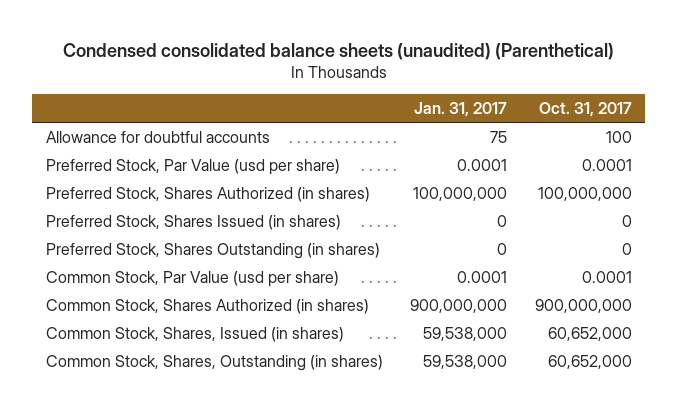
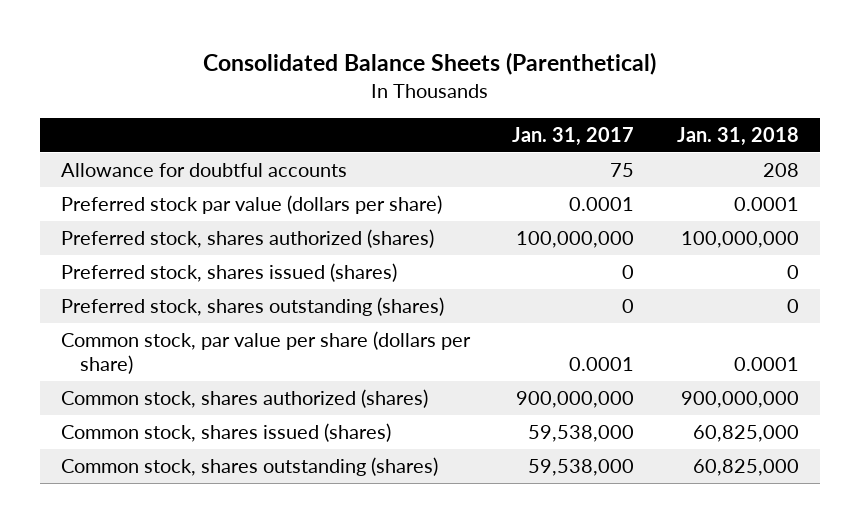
- Condensed consolidated balance sheets (unaudited) (Parenthetical)
+ Consolidated Balance Sheets (Parenthetical)
- | Jan. 31, 2017 | Oct. 31, 2017
+ | Jan. 31, 2017 | Jan. 31, 2018
- Preferred Stock, Par Value (usd per share) | 0.0001 | 0.0001
- Preferred Stock, Shares Authorized (in shares) | 100,000,000 | 100,000,000
- Preferred Stock, Shares Issued (in shares) | 0 | 0
- Preferred Stock, Shares Outstanding (in shares) | 0 | 0
- Common Stock, Par Value (usd per share) | 0.0001 | 0.0001
- Common Stock, Shares Authorized (in shares) | 900,000,000 | 900,000,000
- Common Stock, Shares, Issued (in shares) | 59,538,000 | 60,652,000
- Common Stock, Shares, Outstanding (in shares) | 59,538,000 | 60,652,000
+ Preferred stock par value (dollars per share) | 0.0001 | 0.0001
+ Preferred stock, shares authorized (shares) | 100,000,000 | 100,000,000
+ Preferred stock, shares issued (shares) | 0 | 0
+ Preferred stock, shares outstanding (shares) | 0 | 0
+ Common stock, par value per share (dollars per share) | 0.0001 | 0.0001
+ Common stock, shares authorized (shares) | 900,000,000 | 900,000,000
+ Common stock, shares issued (shares) | 59,538,000 | 60,825,000
+ Common stock, shares outstanding (shares) | 59,538,000 | 60,825,000

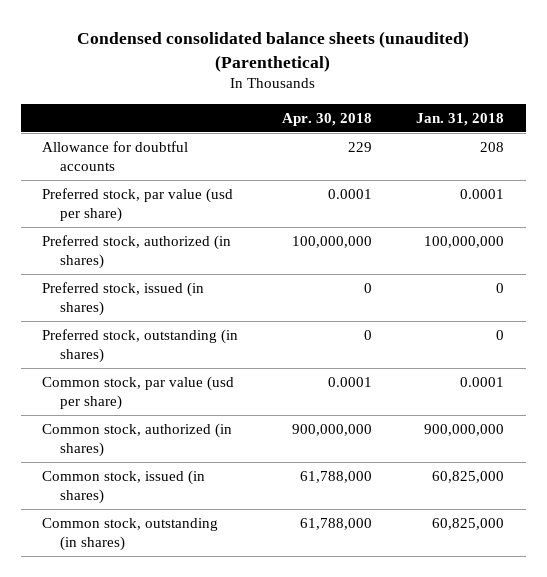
- Consolidated Balance Sheets (Parenthetical)
+ Condensed consolidated balance sheets (unaudited) (Parenthetical)
- | Jan. 31, 2017 | Jan. 31, 2018
+ | Apr. 30, 2018 | Jan. 31, 2018
- Preferred stock par value (dollars per share) | 0.0001 | 0.0001
- Preferred stock, shares authorized (shares) | 100,000,000 | 100,000,000
- Preferred stock, shares issued (shares) | 0 | 0
- Preferred stock, shares outstanding (shares) | 0 | 0
- Common stock, par value per share (dollars per share) | 0.0001 | 0.0001
- Common stock, shares authorized (shares) | 900,000,000 | 900,000,000
- Common stock, shares issued (shares) | 59,538,000 | 60,825,000
- Common stock, shares outstanding (shares) | 59,538,000 | 60,825,000
+ Preferred stock, par value (usd per share) | 0.0001 | 0.0001
+ Preferred stock, authorized (in shares) | 100,000,000 | 100,000,000
+ Preferred stock, issued (in shares) | 0 | 0
+ Preferred stock, outstanding (in shares) | 0 | 0
+ Common stock, par value (usd per share) | 0.0001 | 0.0001
+ Common stock, authorized (in shares) | 900,000,000 | 900,000,000
+ Common stock, issued (in shares) | 61,788,000 | 60,825,000
+ Common stock, outstanding (in shares) | 61,788,000 | 60,825,000

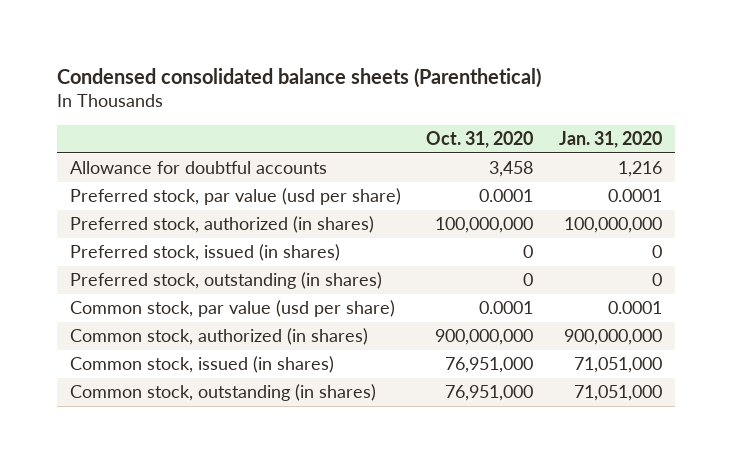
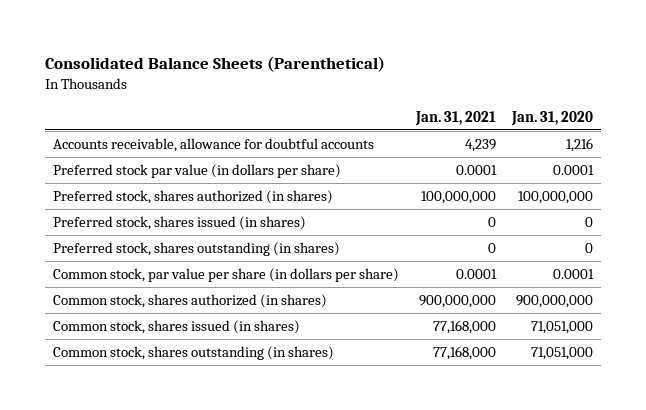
- Condensed consolidated balance sheets (Parenthetical)
+ Consolidated Balance Sheets (Parenthetical)
- | Oct. 31, 2020 | Jan. 31, 2020
+ | Jan. 31, 2021 | Jan. 31, 2020
- Allowance for doubtful accounts | 3,458 | 1,216
- Preferred stock, par value (usd per share) | 0.0001 | 0.0001
- Preferred stock, authorized (in shares) | 100,000,000 | 100,000,000
- Preferred stock, issued (in shares) | 0 | 0
- Preferred stock, outstanding (in shares) | 0 | 0
- Common stock, par value (usd per share) | 0.0001 | 0.0001
- Common stock, authorized (in shares) | 900,000,000 | 900,000,000
- Common stock, issued (in shares) | 76,951,000 | 71,051,000
- Common stock, outstanding (in shares) | 76,951,000 | 71,051,000
+ Accounts receivable, allowance for doubtful accounts | 4,239 | 1,216
+ Preferred stock par value (in dollars per share) | 0.0001 | 0.0001
+ Preferred stock, shares authorized (in shares) | 100,000,000 | 100,000,000
+ Preferred stock, shares issued (in shares) | 0 | 0
+ Preferred stock, shares outstanding (in shares) | 0 | 0
+ Common stock, par value per share (in dollars per share) | 0.0001 | 0.0001
+ Common stock, shares authorized (in shares) | 900,000,000 | 900,000,000
+ Common stock, shares issued (in shares) | 77,168,000 | 71,051,000
+ Common stock, shares outstanding (in shares) | 77,168,000 | 71,051,000

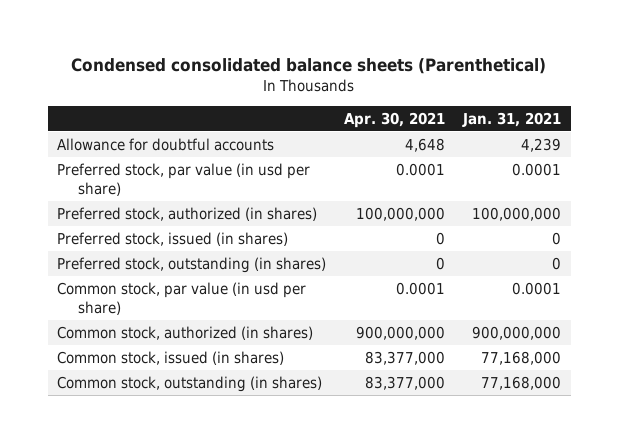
- Consolidated Balance Sheets (Parenthetical)
+ Condensed consolidated balance sheets (Parenthetical)
- | Jan. 31, 2021 | Jan. 31, 2020
+ | Apr. 30, 2021 | Jan. 31, 2021
- Accounts receivable, allowance for doubtful accounts | 4,239 | 1,216
- Preferred stock par value (in dollars per share) | 0.0001 | 0.0001
- Preferred stock, shares authorized (in shares) | 100,000,000 | 100,000,000
- Preferred stock, shares issued (in shares) | 0 | 0
- Preferred stock, shares outstanding (in shares) | 0 | 0
- Common stock, par value per share (in dollars per share) | 0.0001 | 0.0001
- Common stock, shares authorized (in shares) | 900,000,000 | 900,000,000
- Common stock, shares issued (in shares) | 77,168,000 | 71,051,000
- Common stock, shares outstanding (in shares) | 77,168,000 | 71,051,000
+ Allowance for doubtful accounts | 4,648 | 4,239
+ Preferred stock, par value (in usd per share) | 0.0001 | 0.0001
+ Preferred stock, authorized (in shares) | 100,000,000 | 100,000,000
+ Preferred stock, issued (in shares) | 0 | 0
+ Preferred stock, outstanding (in shares) | 0 | 0
+ Common stock, par value (in usd per share) | 0.0001 | 0.0001
+ Common stock, authorized (in shares) | 900,000,000 | 900,000,000
+ Common stock, issued (in shares) | 83,377,000 | 77,168,000
+ Common stock, outstanding (in shares) | 83,377,000 | 77,168,000

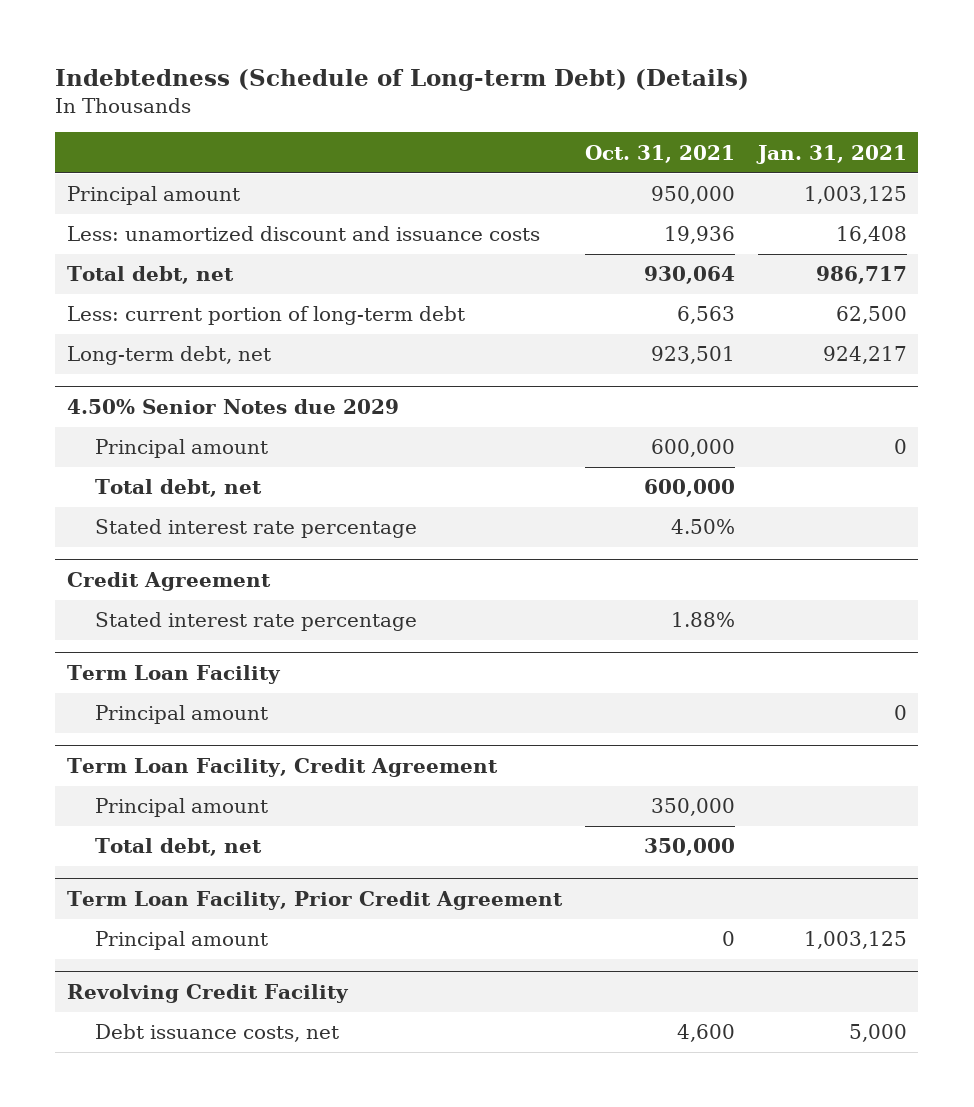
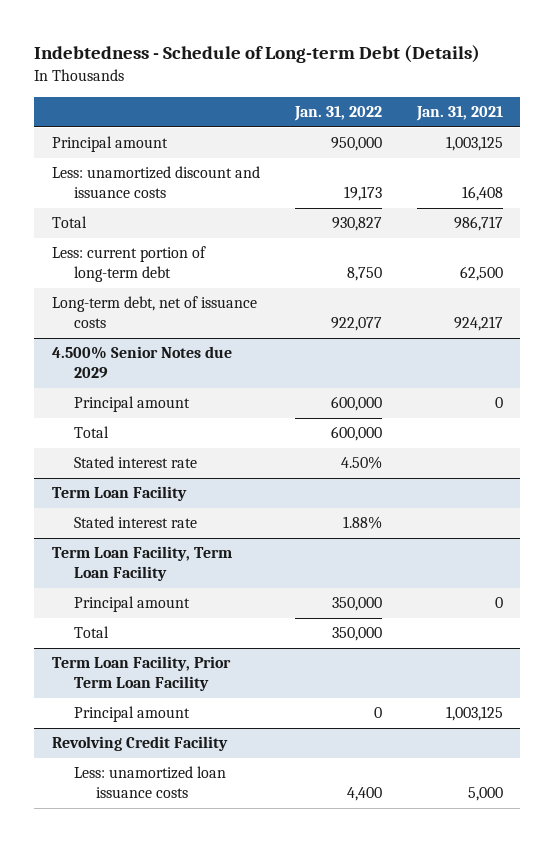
- Indebtedness (Schedule of Long-term Debt) (Details)
+ Indebtedness - Schedule of Long-term Debt (Details)
- | Oct. 31, 2021 | Jan. 31, 2021
+ | Jan. 31, 2022 | Jan. 31, 2021
- Total debt, net | 930,064 | 986,717
+ Total | 930,827 | 986,717
- Long-term debt, net | 923,501 | 924,217
- 4.50% Senior Notes due 2029
+ Long-term debt, net of issuance costs | 922,077 | 924,217
+ 4.500% Senior Notes due 2029
- Total debt, net | 600,000 |
- Stated interest rate percentage | 4.50% |
- Credit Agreement
- Stated interest rate percentage | 1.88% |
+ Total | 600,000 |
+ Stated interest rate | 4.50% |
@ Term Loan Facility
+ Stated interest rate | 1.88% |
+ Term Loan Facility, Term Loan Facility
- Term Loan Facility, Credit Agreement
- Principal amount | 350,000 |
- Total debt, net | 350,000 |
- Term Loan Facility, Prior Credit Agreement
+ Total | 350,000 |
+ Term Loan Facility, Prior Term Loan Facility
@ Revolving Credit Facility
- Debt issuance costs, net | 4,600 | 5,000
+ Less: unamortized loan issuance costs | 4,400 | 5,000

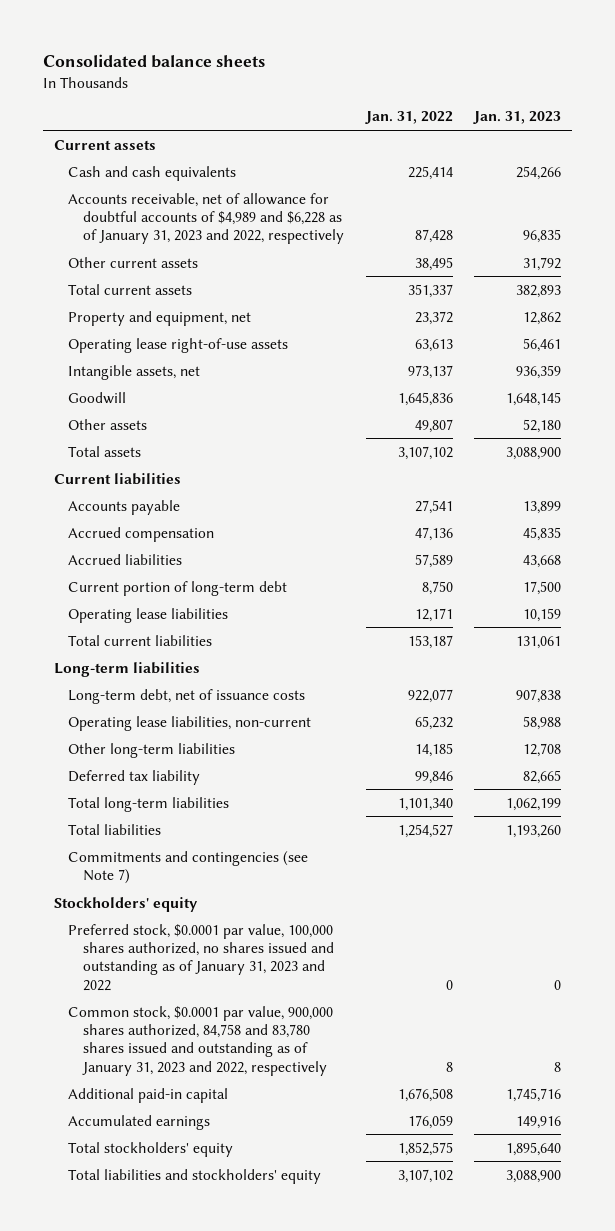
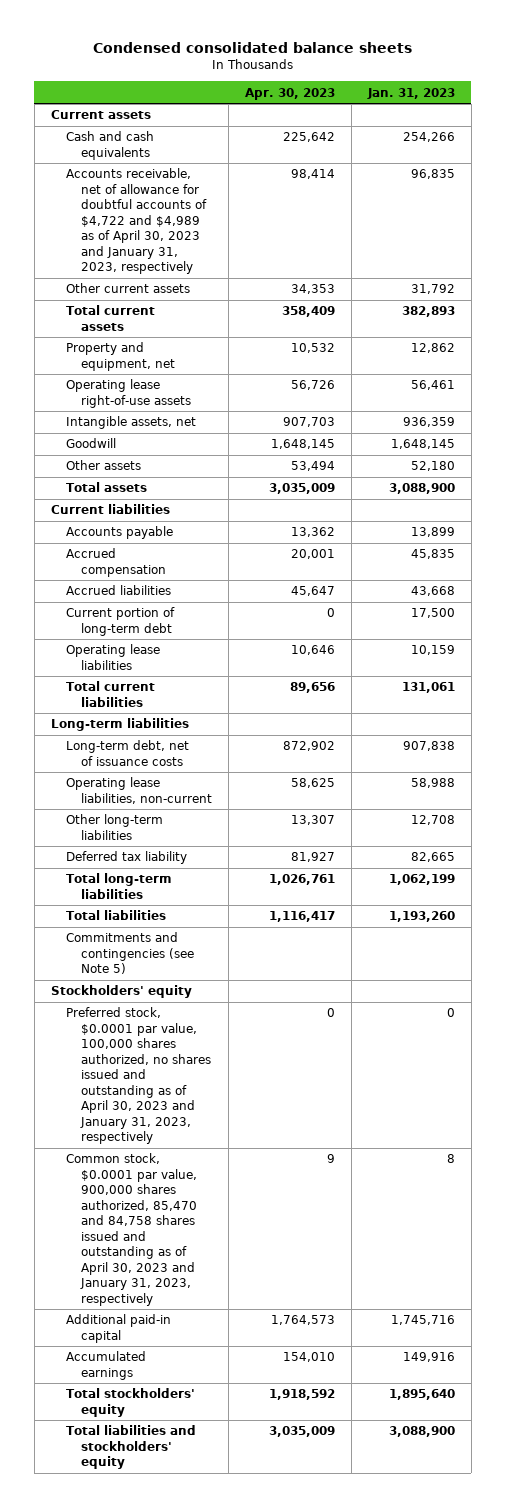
- Consolidated balance sheets
+ Condensed consolidated balance sheets
- | Jan. 31, 2022 | Jan. 31, 2023
+ | Apr. 30, 2023 | Jan. 31, 2023
- Accounts receivable, net of allowance for doubtful accounts of $4,989 and $6,228 as of January 31, 2023 and 2022, respectively | 87,428 | 96,835
+ Accounts receivable, net of allowance for doubtful accounts of $4,722 and $4,989 as of April 30, 2023 and January 31, 2023, respectively | 98,414 | 96,835
- Commitments and contingencies (see Note 7)
+ Commitments and contingencies (see Note 5)
- Preferred stock, $0.0001 par value, 100,000 shares authorized, no shares issued and outstanding as of January 31, 2023 and 2022 | 0 | 0
- Common stock, $0.0001 par value, 900,000 shares authorized, 84,758 and 83,780 shares issued and outstanding as of January 31, 2023 and 2022, respectively | 8 | 8
+ Preferred stock, $0.0001 par value, 100,000 shares authorized, no shares issued and outstanding as of April 30, 2023 and January 31, 2023, respectively | 0 | 0
+ Common stock, $0.0001 par value, 900,000 shares authorized, 85,470 and 84,758 shares issued and outstanding as of April 30, 2023 and January 31, 2023, respectively | 9 | 8

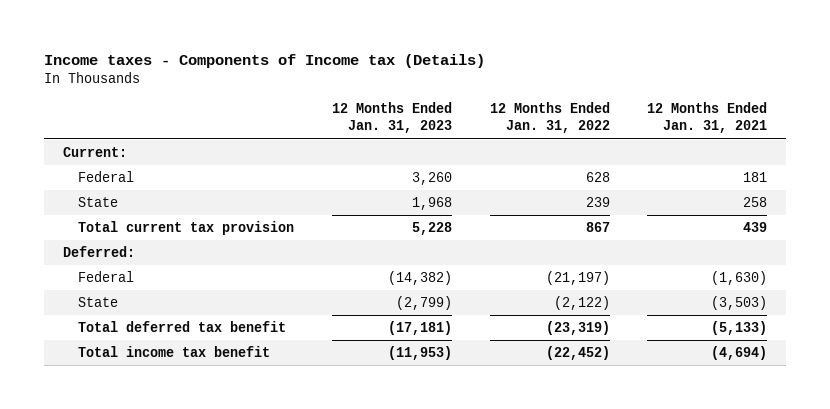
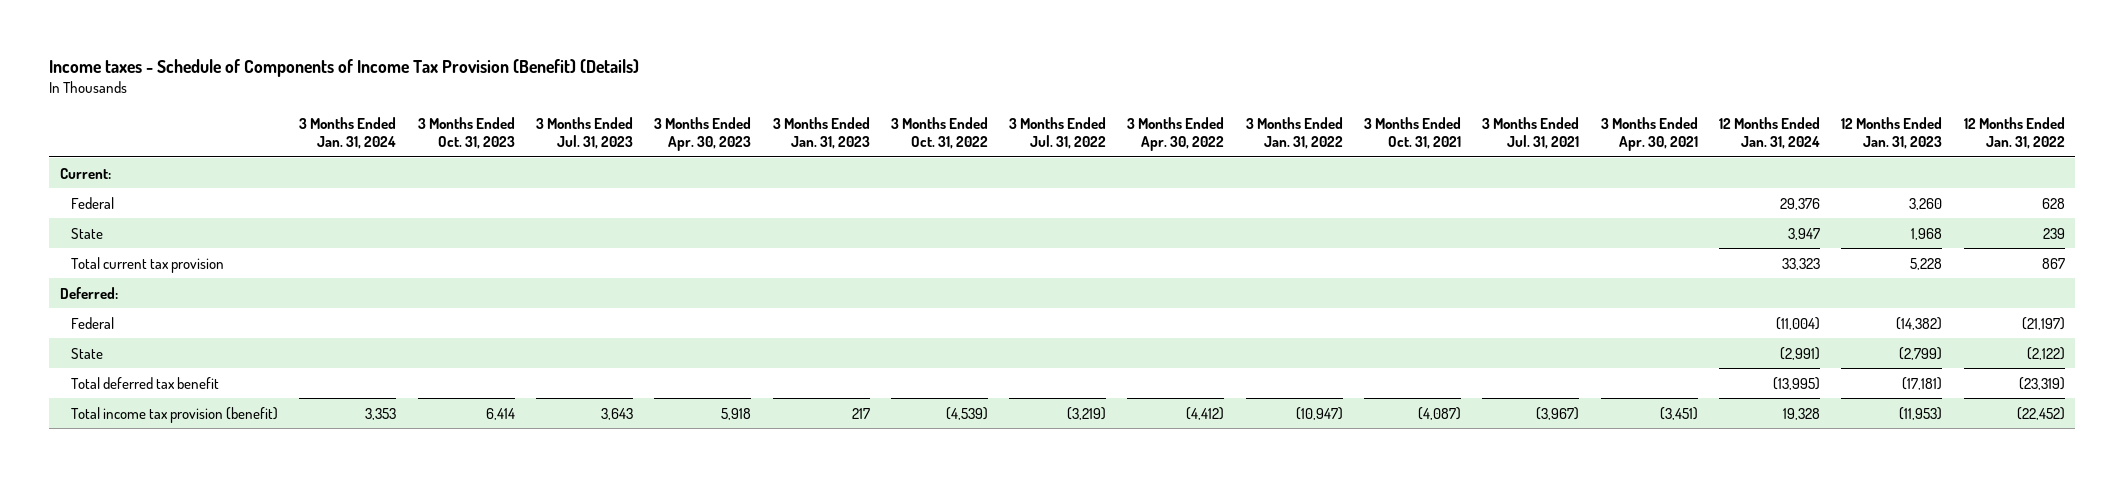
- Income taxes - Components of Income tax (Details)
+ Income taxes - Schedule of Components of Income Tax Provision (Benefit) (Details)
- | 12 Months Ended Jan. 31, 2023 | 12 Months Ended Jan. 31, 2022 | 12 Months Ended Jan. 31, 2021
+ | 3 Months Ended Jan. 31, 2024 | 3 Months Ended Oct. 31, 2023 | 3 Months Ended Jul. 31, 2023 | 3 Months Ended Apr. 30, 2023 | 3 Months Ended Jan. 31, 2023 | 3 Months Ended Oct. 31, 2022 | 3 Months Ended Jul. 31, 2022 | 3 Months Ended Apr. 30, 2022 | 3 Months Ended Jan. 31, 2022 | 3 Months Ended Oct. 31, 2021 | 3 Months Ended Jul. 31, 2021 | 3 Months Ended Apr. 30, 2021 | 12 Months Ended Jan. 31, 2024 | 12 Months Ended Jan. 31, 2023 | 12 Months Ended Jan. 31, 2022
- Total income tax benefit | (11,953) | (22,452) | (4,694)
+ Total income tax provision (benefit) | 3,353 | 6,414 | 3,643 | 5,918 | 217 | (4,539) | (3,219) | (4,412) | (10,947) | (4,087) | (3,967) | (3,451) | 19,328 | (11,953) | (22,452)

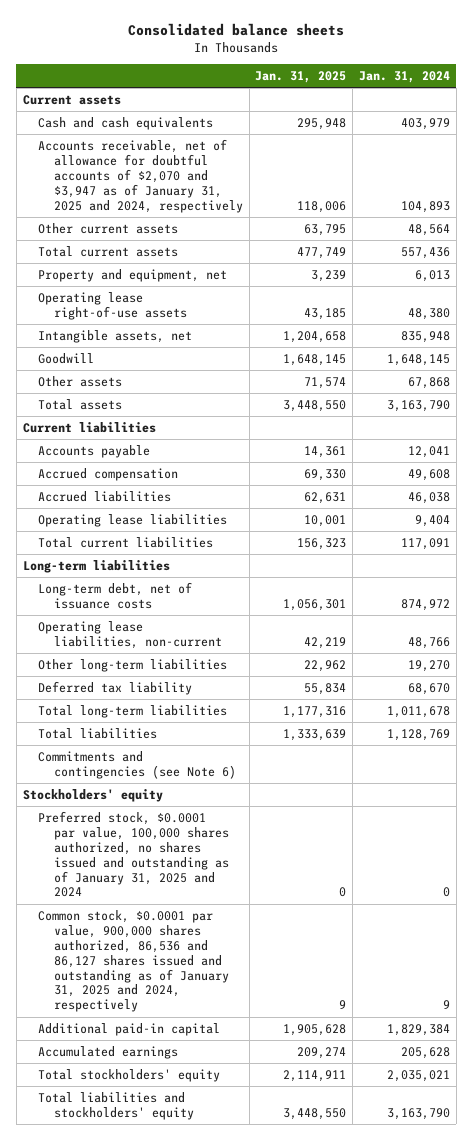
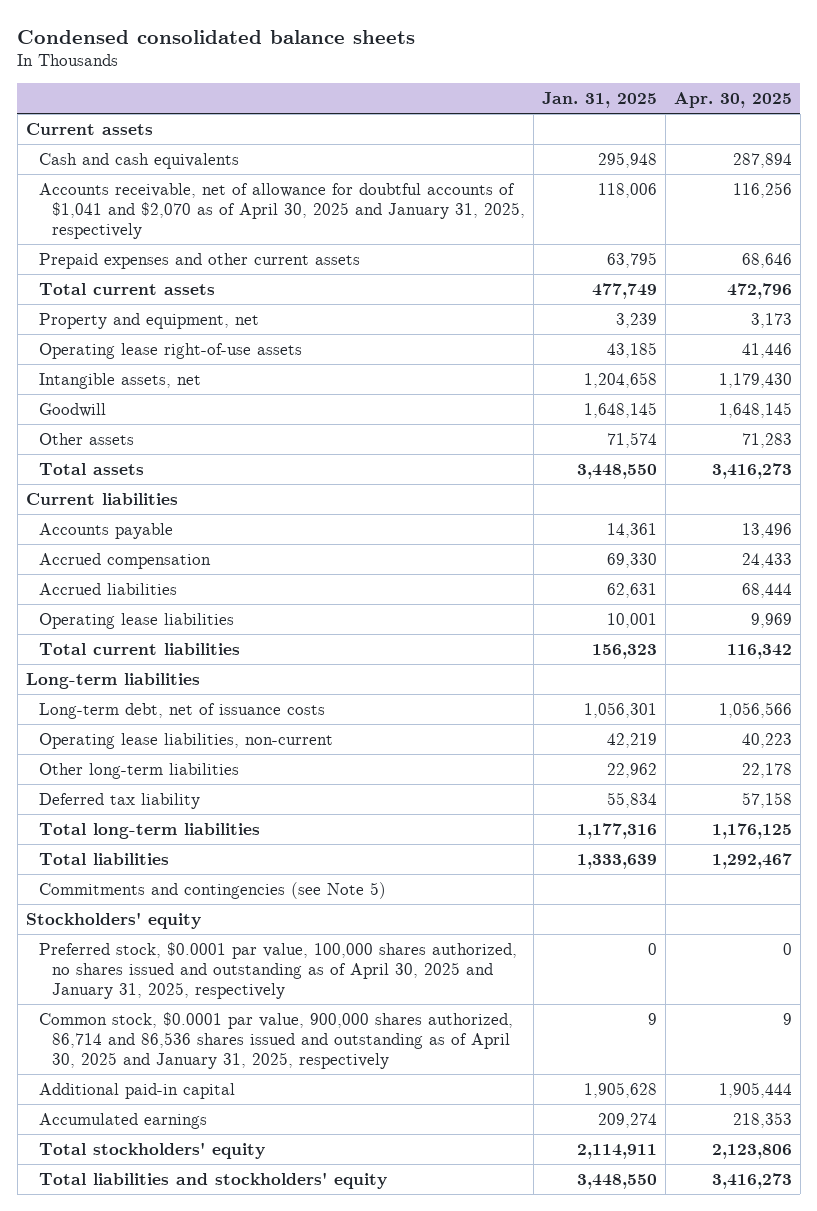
- Consolidated balance sheets
+ Condensed consolidated balance sheets
- | Jan. 31, 2025 | Jan. 31, 2024
+ | Jan. 31, 2025 | Apr. 30, 2025
- Accounts receivable, net of allowance for doubtful accounts of $2,070 and $3,947 as of January 31, 2025 and 2024, respectively | 118,006 | 104,893
- Other current assets | 63,795 | 48,564
+ Accounts receivable, net of allowance for doubtful accounts of $1,041 and $2,070 as of April 30, 2025 and January 31, 2025, respectively | 118,006 | 116,256
+ Prepaid expenses and other current assets | 63,795 | 68,646
- Commitments and contingencies (see Note 6)
+ Commitments and contingencies (see Note 5)
- Preferred stock, $0.0001 par value, 100,000 shares authorized, no shares issued and outstanding as of January 31, 2025 and 2024 | 0 | 0
- Common stock, $0.0001 par value, 900,000 shares authorized, 86,536 and 86,127 shares issued and outstanding as of January 31, 2025 and 2024, respectively | 9 | 9
+ Preferred stock, $0.0001 par value, 100,000 shares authorized, no shares issued and outstanding as of April 30, 2025 and January 31, 2025, respectively | 0 | 0
+ Common stock, $0.0001 par value, 900,000 shares authorized, 86,714 and 86,536 shares issued and outstanding as of April 30, 2025 and January 31, 2025, respectively | 9 | 9

